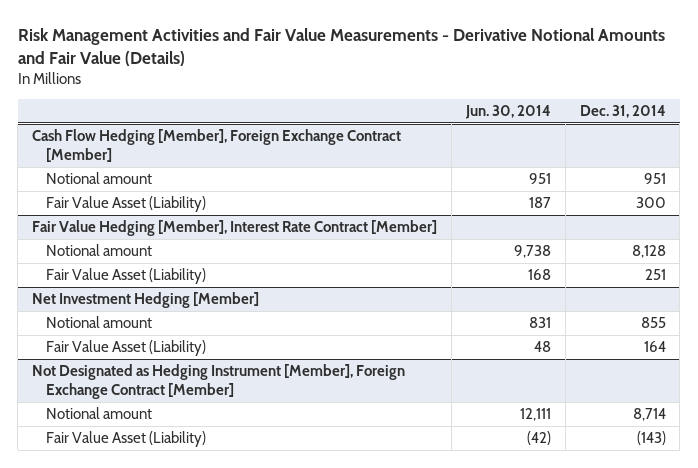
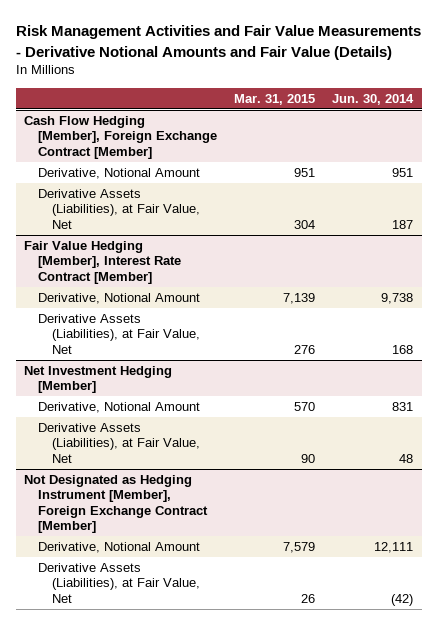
- | Jun. 30, 2014 | Dec. 31, 2014
+ | Mar. 31, 2015 | Jun. 30, 2014
@ Cash Flow Hedging [Member], Foreign Exchange Contract [Member]
- Notional amount | 951 | 951
- Fair Value Asset (Liability) | 187 | 300
+ Derivative, Notional Amount | 951 | 951
+ Derivative Assets (Liabilities), at Fair Value, Net | 304 | 187
@ Fair Value Hedging [Member], Interest Rate Contract [Member]
- Notional amount | 9,738 | 8,128
- Fair Value Asset (Liability) | 168 | 251
+ Derivative, Notional Amount | 7,139 | 9,738
+ Derivative Assets (Liabilities), at Fair Value, Net | 276 | 168
@ Net Investment Hedging [Member]
- Notional amount | 831 | 855
- Fair Value Asset (Liability) | 48 | 164
+ Derivative, Notional Amount | 570 | 831
+ Derivative Assets (Liabilities), at Fair Value, Net | 90 | 48
@ Not Designated as Hedging Instrument [Member], Foreign Exchange Contract [Member]
- Notional amount | 12,111 | 8,714
- Fair Value Asset (Liability) | (42) | (143)
+ Derivative, Notional Amount | 7,579 | 12,111
+ Derivative Assets (Liabilities), at Fair Value, Net | 26 | (42)

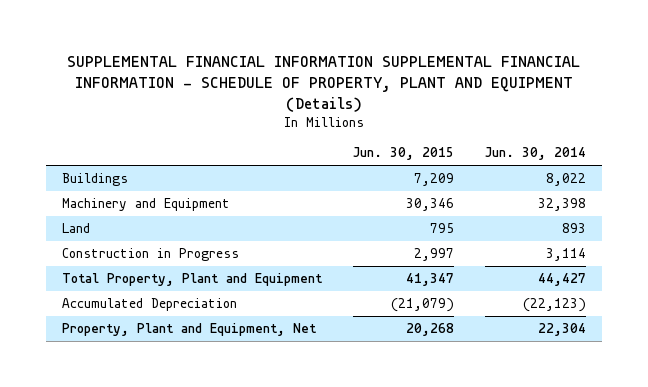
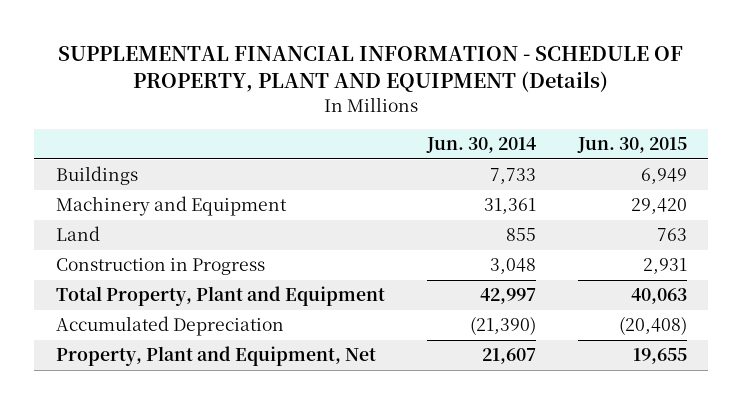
- SUPPLEMENTAL FINANCIAL INFORMATION SUPPLEMENTAL FINANCIAL INFORMATION - SCHEDULE OF PROPERTY, PLANT AND EQUIPMENT (Details)
+ SUPPLEMENTAL FINANCIAL INFORMATION - SCHEDULE OF PROPERTY, PLANT AND EQUIPMENT (Details)
- | Jun. 30, 2015 | Jun. 30, 2014
+ | Jun. 30, 2014 | Jun. 30, 2015
- Buildings | 7,209 | 8,022
- Machinery and Equipment | 30,346 | 32,398
- Land | 795 | 893
- Construction in Progress | 2,997 | 3,114
- Total Property, Plant and Equipment | 41,347 | 44,427
- Accumulated Depreciation | (21,079) | (22,123)
- Property, Plant and Equipment, Net | 20,268 | 22,304
+ Buildings | 7,733 | 6,949
+ Machinery and Equipment | 31,361 | 29,420
+ Land | 855 | 763
+ Construction in Progress | 3,048 | 2,931
+ Total Property, Plant and Equipment | 42,997 | 40,063
+ Accumulated Depreciation | (21,390) | (20,408)
+ Property, Plant and Equipment, Net | 21,607 | 19,655

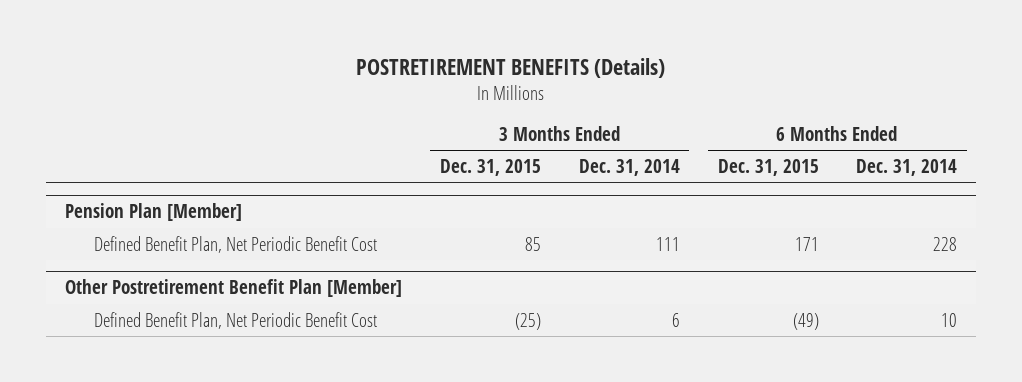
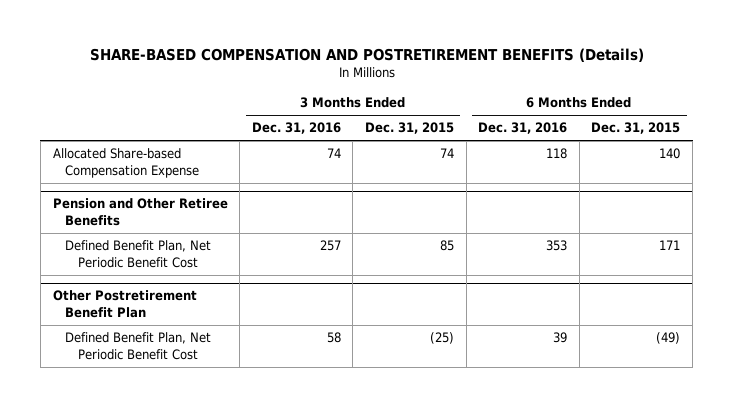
- POSTRETIREMENT BENEFITS (Details)
+ SHARE-BASED COMPENSATION AND POSTRETIREMENT BENEFITS (Details)
- | 3 Months Ended Dec. 31, 2015 | 3 Months Ended Dec. 31, 2014 | 6 Months Ended Dec. 31, 2015 | 6 Months Ended Dec. 31, 2014
+ | 3 Months Ended Dec. 31, 2016 | 3 Months Ended Dec. 31, 2015 | 6 Months Ended Dec. 31, 2016 | 6 Months Ended Dec. 31, 2015
- Pension Plan [Member]
+ Allocated Share-based Compensation Expense | 74 | 74 | 118 | 140
+ Pension and Other Retiree Benefits
- Other Postretirement Benefit Plan [Member]
+ Other Postretirement Benefit Plan

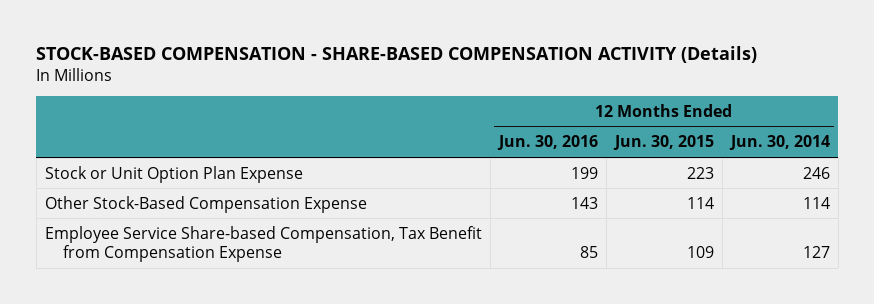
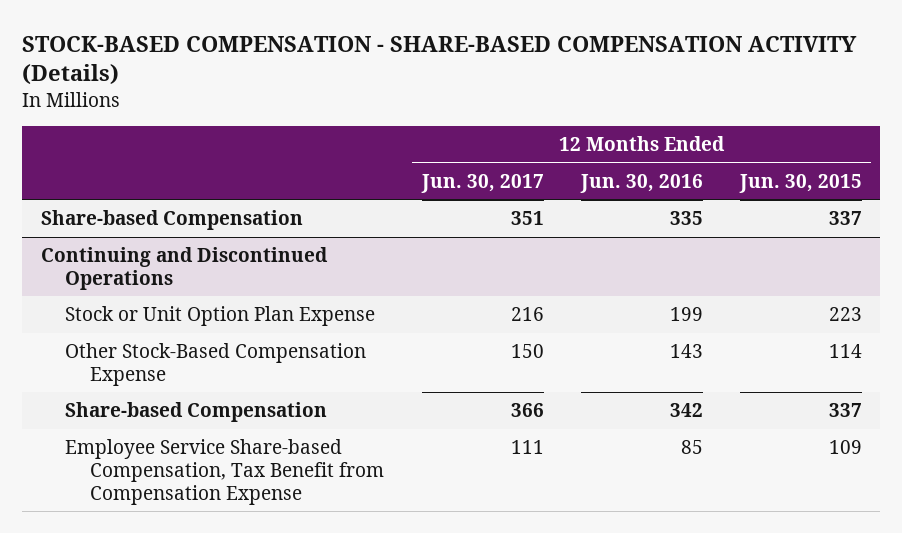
- | 12 Months Ended Jun. 30, 2016 | 12 Months Ended Jun. 30, 2015 | 12 Months Ended Jun. 30, 2014
+ | 12 Months Ended Jun. 30, 2017 | 12 Months Ended Jun. 30, 2016 | 12 Months Ended Jun. 30, 2015
+ Share-based Compensation | 351 | 335 | 337
+ Continuing and Discontinued Operations
+ Share-based Compensation | 366 | 342 | 337

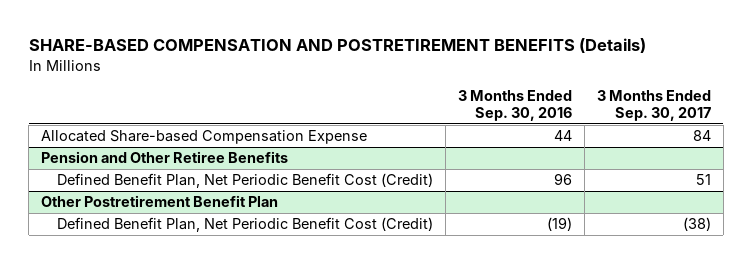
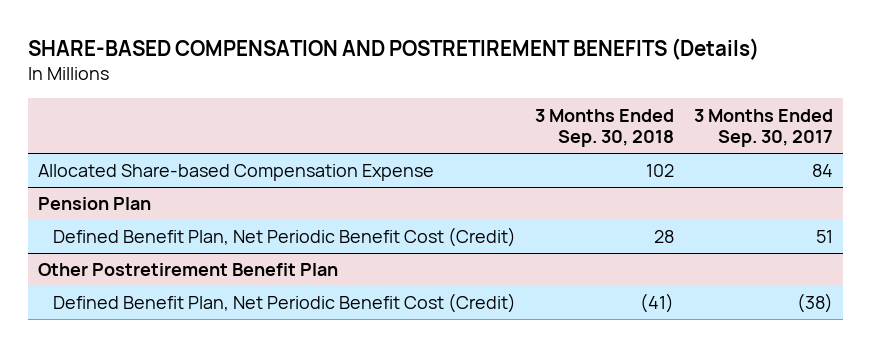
- | 3 Months Ended Sep. 30, 2016 | 3 Months Ended Sep. 30, 2017
+ | 3 Months Ended Sep. 30, 2018 | 3 Months Ended Sep. 30, 2017
- Pension and Other Retiree Benefits
+ Pension Plan

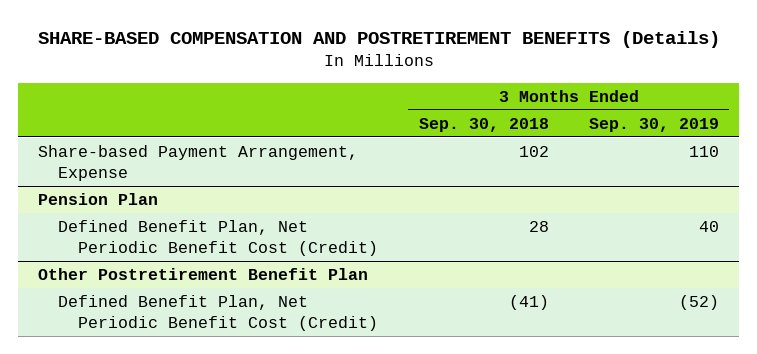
- | 3 Months Ended Sep. 30, 2018 | 3 Months Ended Sep. 30, 2017
+ | 3 Months Ended Sep. 30, 2018 | 3 Months Ended Sep. 30, 2019
- Allocated Share-based Compensation Expense | 102 | 84
+ Share-based Payment Arrangement, Expense | 102 | 110

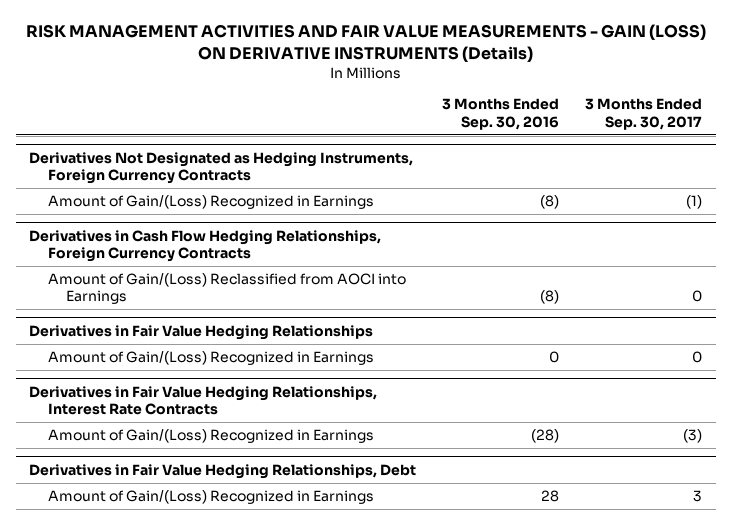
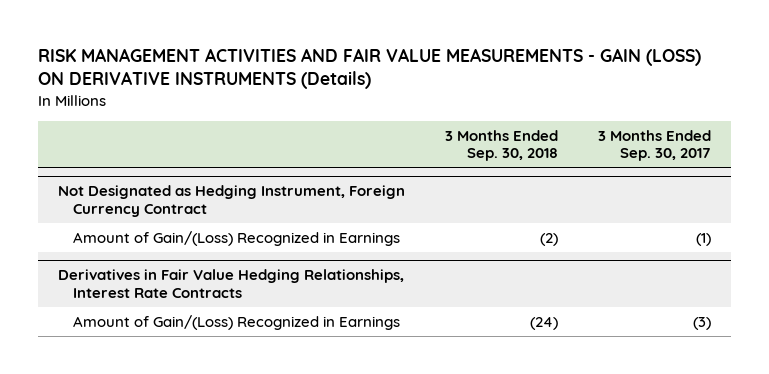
- | 3 Months Ended Sep. 30, 2016 | 3 Months Ended Sep. 30, 2017
+ | 3 Months Ended Sep. 30, 2018 | 3 Months Ended Sep. 30, 2017
- Derivatives Not Designated as Hedging Instruments, Foreign Currency Contracts
+ Not Designated as Hedging Instrument, Foreign Currency Contract
- Derivatives in Cash Flow Hedging Relationships, Foreign Currency Contracts
- Amount of Gain/(Loss) Reclassified from AOCI into Earnings | (8) | 0
- Derivatives in Fair Value Hedging Relationships
- Amount of Gain/(Loss) Recognized in Earnings | 0 | 0
- Derivatives in Fair Value Hedging Relationships, Debt
- Amount of Gain/(Loss) Recognized in Earnings | 28 | 3

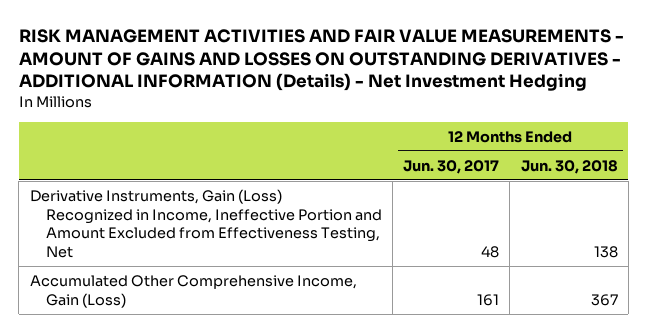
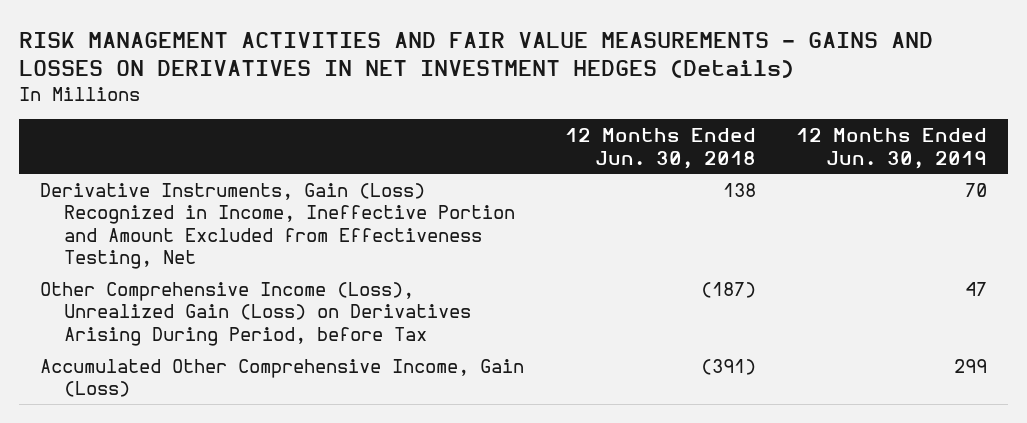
- RISK MANAGEMENT ACTIVITIES AND FAIR VALUE MEASUREMENTS - AMOUNT OF GAINS AND LOSSES ON OUTSTANDING DERIVATIVES - ADDITIONAL INFORMATION (Details) - Net Investment Hedging
+ RISK MANAGEMENT ACTIVITIES AND FAIR VALUE MEASUREMENTS - GAINS AND LOSSES ON DERIVATIVES IN NET INVESTMENT HEDGES (Details)
- | 12 Months Ended Jun. 30, 2017 | 12 Months Ended Jun. 30, 2018
+ | 12 Months Ended Jun. 30, 2018 | 12 Months Ended Jun. 30, 2019
- Accumulated Other Comprehensive Income, Gain (Loss) | 161 | 367
+ Other Comprehensive Income (Loss), Unrealized Gain (Loss) on Derivatives Arising During Period, before Tax | (187) | 47
+ Accumulated Other Comprehensive Income, Gain (Loss) | (391) | 299

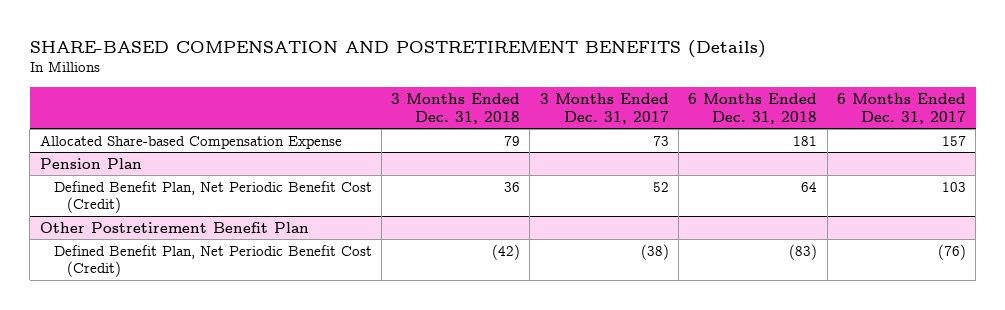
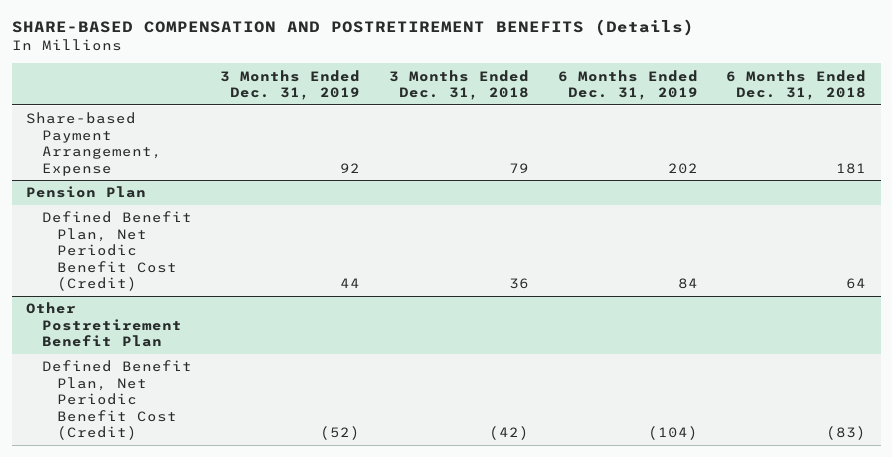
- | 3 Months Ended Dec. 31, 2018 | 3 Months Ended Dec. 31, 2017 | 6 Months Ended Dec. 31, 2018 | 6 Months Ended Dec. 31, 2017
+ | 3 Months Ended Dec. 31, 2019 | 3 Months Ended Dec. 31, 2018 | 6 Months Ended Dec. 31, 2019 | 6 Months Ended Dec. 31, 2018
- Allocated Share-based Compensation Expense | 79 | 73 | 181 | 157
+ Share-based Payment Arrangement, Expense | 92 | 79 | 202 | 181

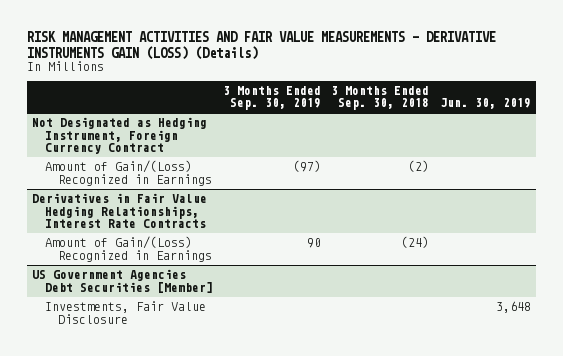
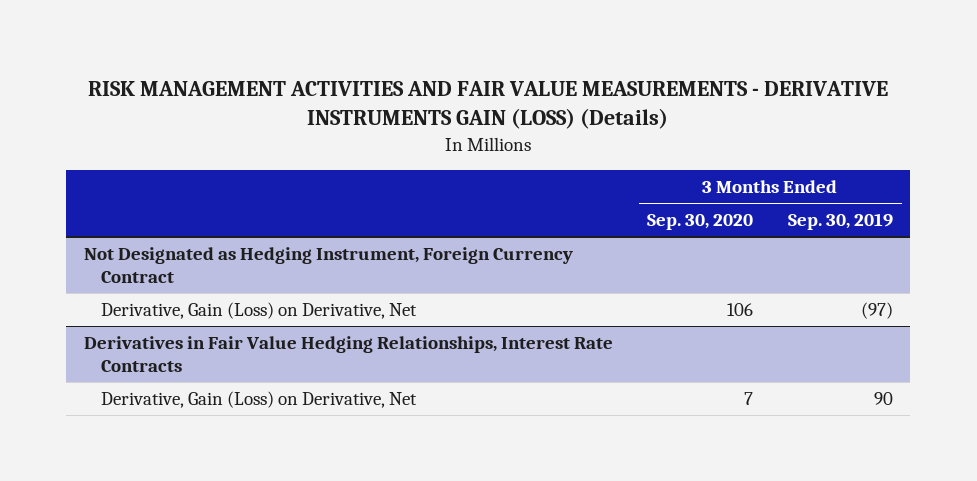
- | 3 Months Ended Sep. 30, 2019 | 3 Months Ended Sep. 30, 2018 | Jun. 30, 2019
+ | 3 Months Ended Sep. 30, 2020 | 3 Months Ended Sep. 30, 2019
@ Not Designated as Hedging Instrument, Foreign Currency Contract
- Amount of Gain/(Loss) Recognized in Earnings | (97) | (2) |
+ Derivative, Gain (Loss) on Derivative, Net | 106 | (97)
@ Derivatives in Fair Value Hedging Relationships, Interest Rate Contracts
- Amount of Gain/(Loss) Recognized in Earnings | 90 | (24) |
- US Government Agencies Debt Securities [Member]
- Investments, Fair Value Disclosure | | | 3,648
@ Derivatives in Fair Value Hedging Relationships, Interest Rate Contracts
+ Derivative, Gain (Loss) on Derivative, Net | 7 | 90

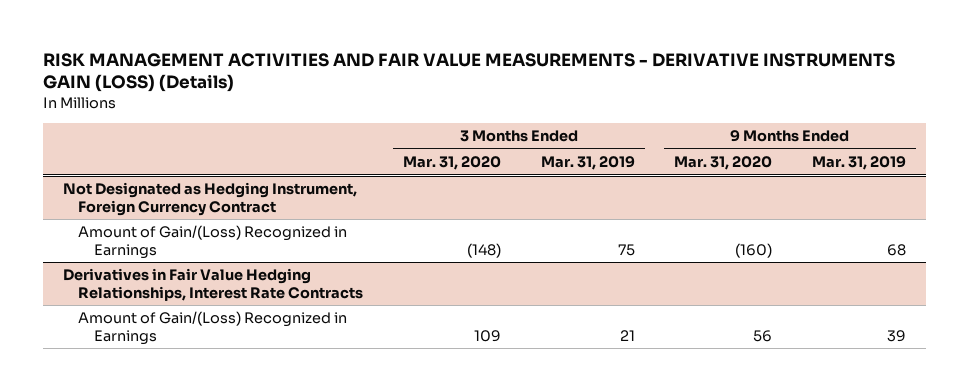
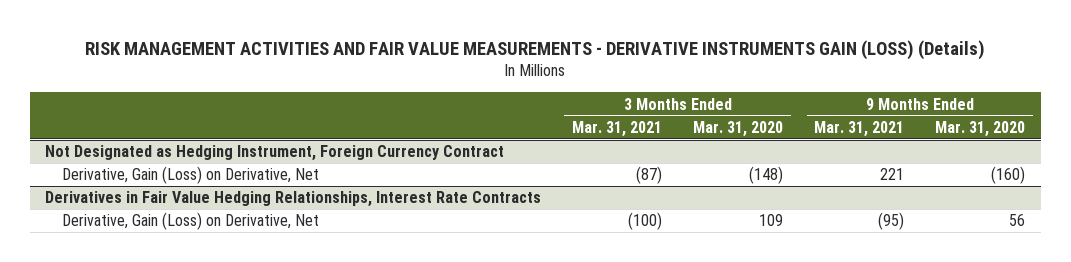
- | 3 Months Ended Mar. 31, 2020 | 3 Months Ended Mar. 31, 2019 | 9 Months Ended Mar. 31, 2020 | 9 Months Ended Mar. 31, 2019
+ | 3 Months Ended Mar. 31, 2021 | 3 Months Ended Mar. 31, 2020 | 9 Months Ended Mar. 31, 2021 | 9 Months Ended Mar. 31, 2020
@ Not Designated as Hedging Instrument, Foreign Currency Contract
- Amount of Gain/(Loss) Recognized in Earnings | (148) | 75 | (160) | 68
+ Derivative, Gain (Loss) on Derivative, Net | (87) | (148) | 221 | (160)
@ Derivatives in Fair Value Hedging Relationships, Interest Rate Contracts
- Amount of Gain/(Loss) Recognized in Earnings | 109 | 21 | 56 | 39
+ Derivative, Gain (Loss) on Derivative, Net | (100) | 109 | (95) | 56

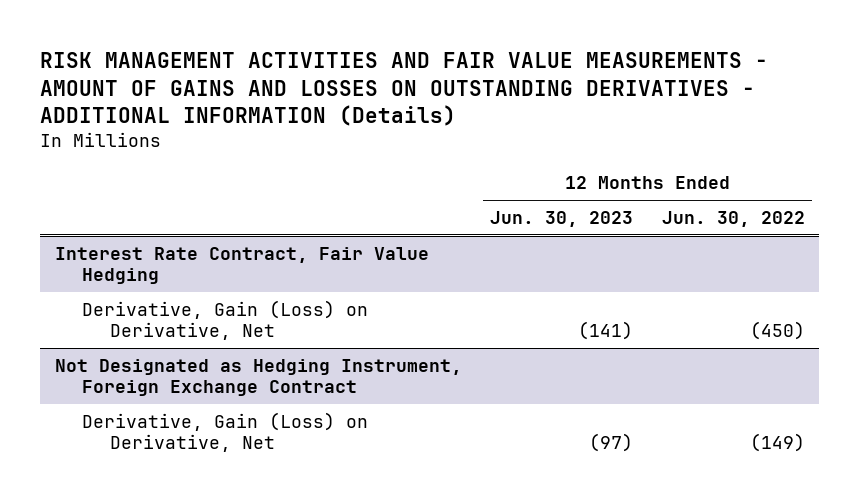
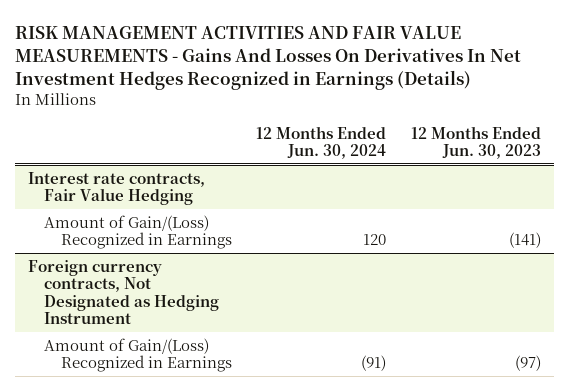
- RISK MANAGEMENT ACTIVITIES AND FAIR VALUE MEASUREMENTS - AMOUNT OF GAINS AND LOSSES ON OUTSTANDING DERIVATIVES - ADDITIONAL INFORMATION (Details)
+ RISK MANAGEMENT ACTIVITIES AND FAIR VALUE MEASUREMENTS - Gains And Losses On Derivatives In Net Investment Hedges Recognized in Earnings (Details)
- | 12 Months Ended Jun. 30, 2023 | 12 Months Ended Jun. 30, 2022
+ | 12 Months Ended Jun. 30, 2024 | 12 Months Ended Jun. 30, 2023
- Interest Rate Contract, Fair Value Hedging
- Derivative, Gain (Loss) on Derivative, Net | (141) | (450)
- Not Designated as Hedging Instrument, Foreign Exchange Contract
- Derivative, Gain (Loss) on Derivative, Net | (97) | (149)
+ Interest rate contracts, Fair Value Hedging
+ Amount of Gain/(Loss) Recognized in Earnings | 120 | (141)
+ Foreign currency contracts, Not Designated as Hedging Instrument
+ Amount of Gain/(Loss) Recognized in Earnings | (91) | (97)

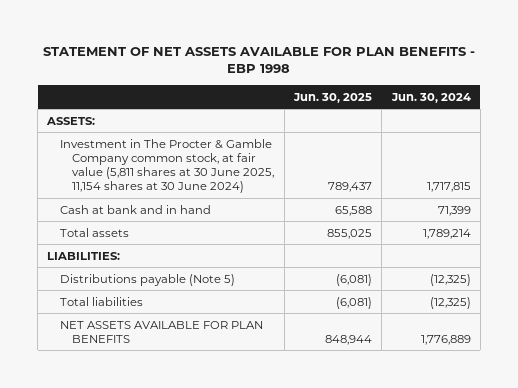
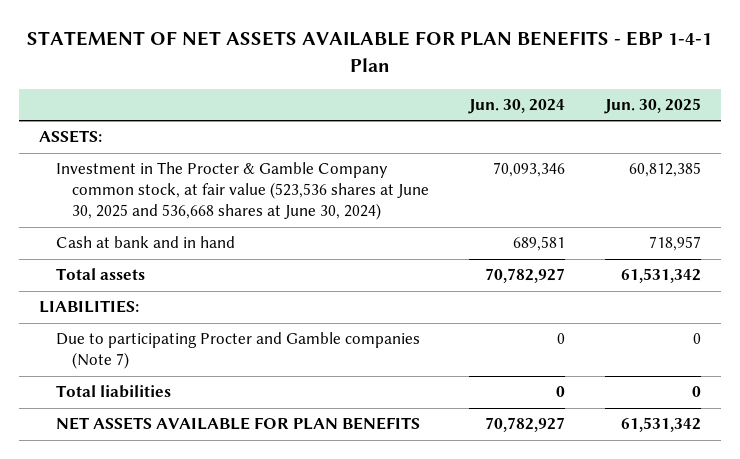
- STATEMENT OF NET ASSETS AVAILABLE FOR PLAN BENEFITS - EBP 1998
+ STATEMENT OF NET ASSETS AVAILABLE FOR PLAN BENEFITS - EBP 1-4-1 Plan
- | Jun. 30, 2025 | Jun. 30, 2024
+ | Jun. 30, 2024 | Jun. 30, 2025
- Investment in The Procter & Gamble Company common stock, at fair value (5,811 shares at 30 June 2025, 11,154 shares at 30 June 2024) | 789,437 | 1,717,815
- Cash at bank and in hand | 65,588 | 71,399
- Total assets | 855,025 | 1,789,214
+ Investment in The Procter & Gamble Company common stock, at fair value (523,536 shares at June 30, 2025 and 536,668 shares at June 30, 2024) | 70,093,346 | 60,812,385
+ Cash at bank and in hand | 689,581 | 718,957
+ Total assets | 70,782,927 | 61,531,342
- Distributions payable (Note 5) | (6,081) | (12,325)
- Total liabilities | (6,081) | (12,325)
- NET ASSETS AVAILABLE FOR PLAN BENEFITS | 848,944 | 1,776,889
+ Due to participating Procter and Gamble companies (Note 7) | 0 | 0
+ Total liabilities | 0 | 0
+ NET ASSETS AVAILABLE FOR PLAN BENEFITS | 70,782,927 | 61,531,342

